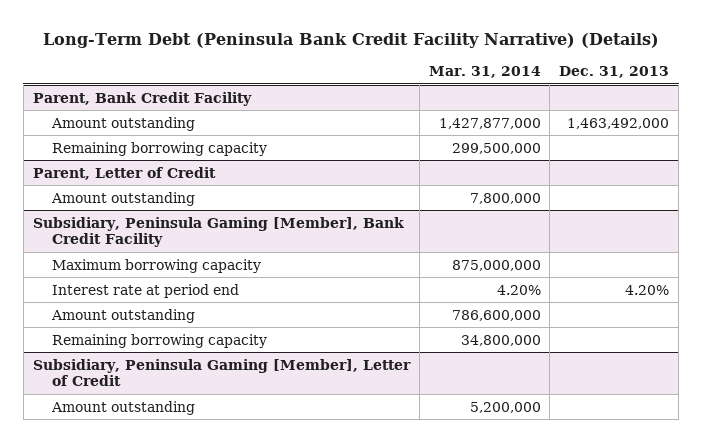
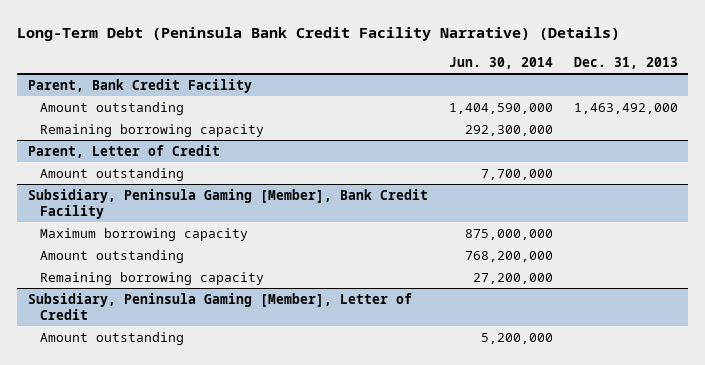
- | Mar. 31, 2014 | Dec. 31, 2013
+ | Jun. 30, 2014 | Dec. 31, 2013
@ Subsidiary, Peninsula Gaming [Member], Bank Credit Facility
- Interest rate at period end | 4.20% | 4.20%

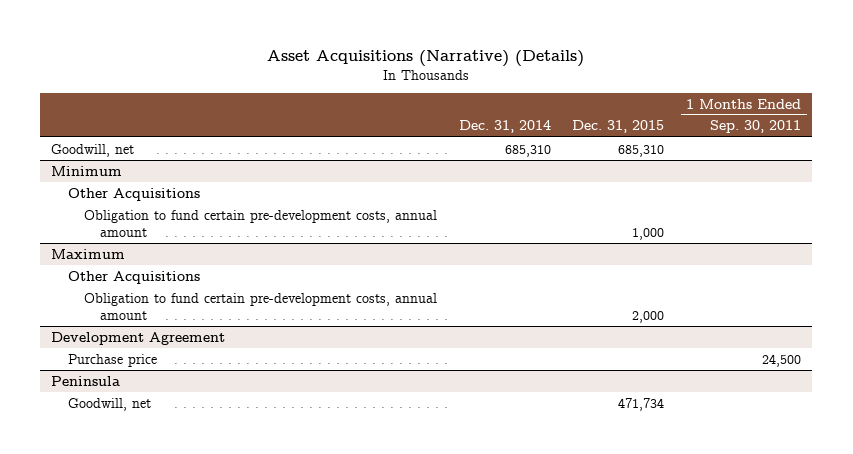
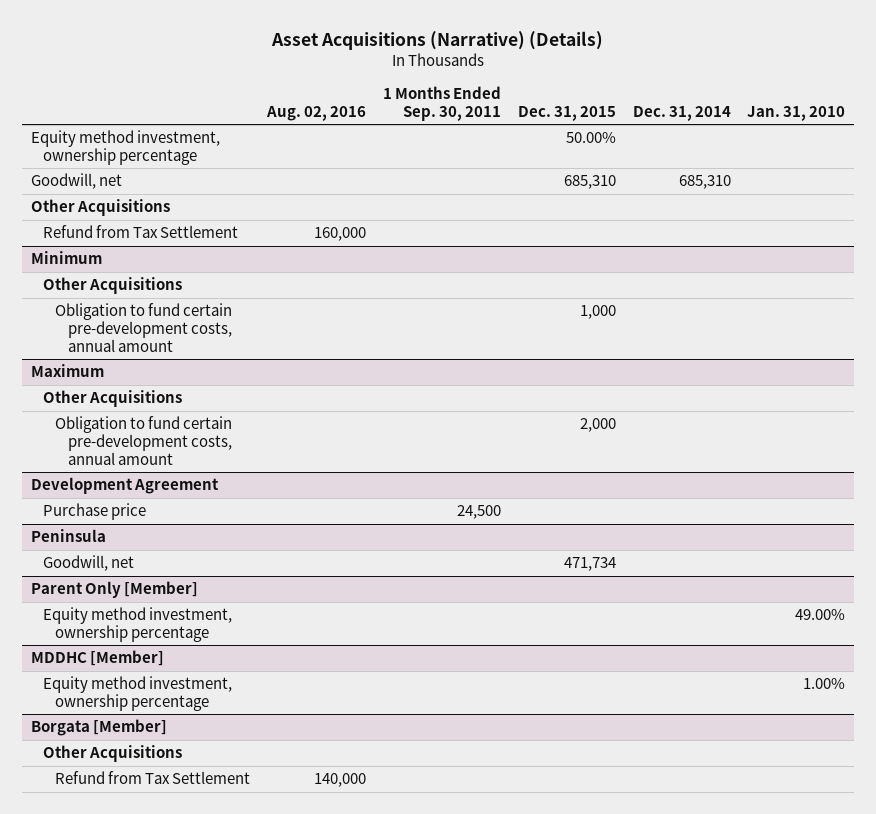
- | Dec. 31, 2014 | Dec. 31, 2015 | 1 Months Ended Sep. 30, 2011
+ | Aug. 02, 2016 | 1 Months Ended Sep. 30, 2011 | Dec. 31, 2015 | Dec. 31, 2014 | Jan. 31, 2010
+ Equity method investment, ownership percentage | | | 50.00% | |
+ Other Acquisitions
+ Refund from Tax Settlement | 160,000 | | | |
+ Parent Only [Member]
+ Equity method investment, ownership percentage | | | | | 49.00%
+ MDDHC [Member]
+ Equity method investment, ownership percentage | | | | | 1.00%
+ Borgata [Member]
+ Other Acquisitions
+ Refund from Tax Settlement | 140,000 | | | |

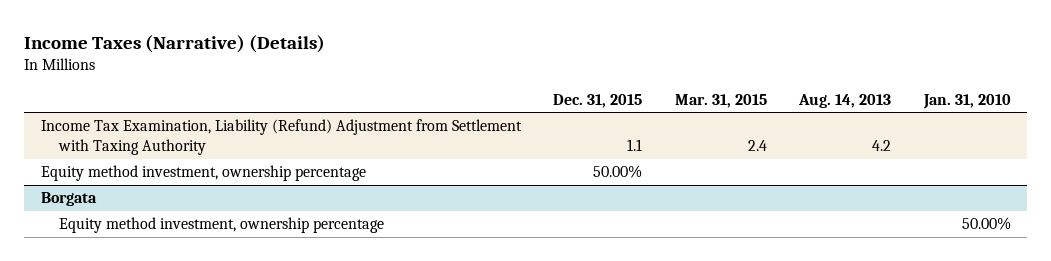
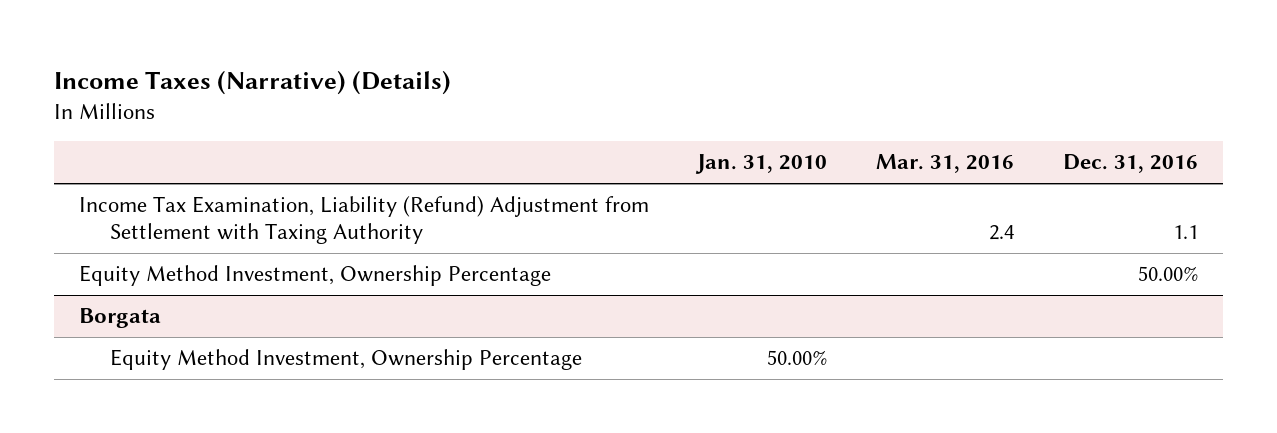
- | Dec. 31, 2015 | Mar. 31, 2015 | Aug. 14, 2013 | Jan. 31, 2010
+ | Jan. 31, 2010 | Mar. 31, 2016 | Dec. 31, 2016
- Equity method investment, ownership percentage | 50.00% | | |
+ Equity Method Investment, Ownership Percentage | | | 50.00%
@ Borgata
- Equity method investment, ownership percentage | | | | 50.00%
+ Equity Method Investment, Ownership Percentage | 50.00% | |

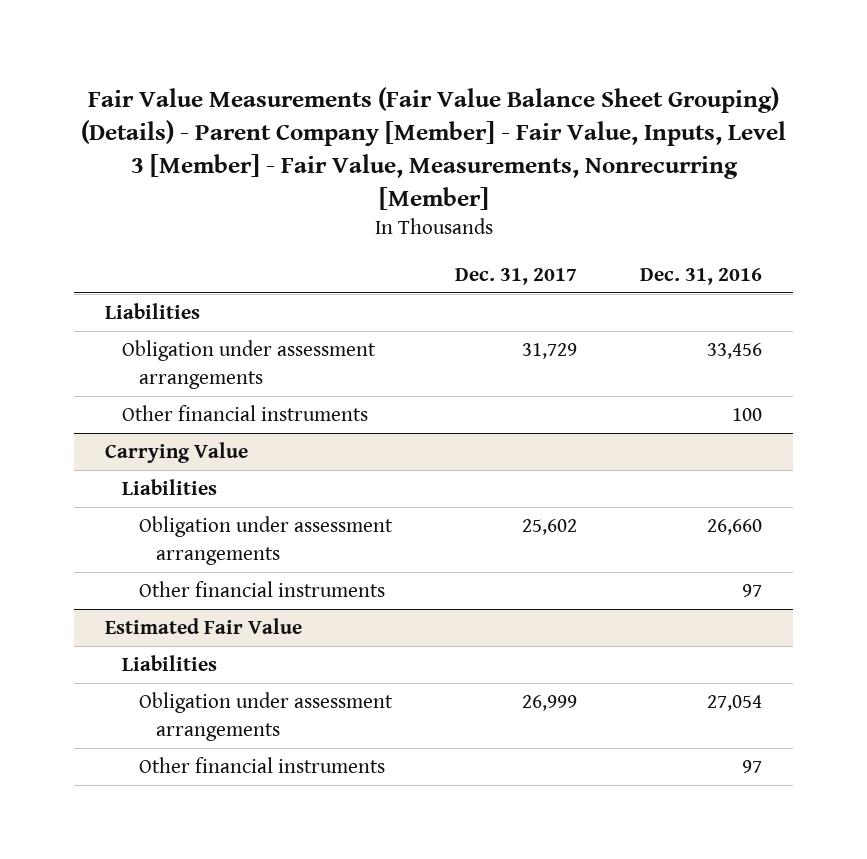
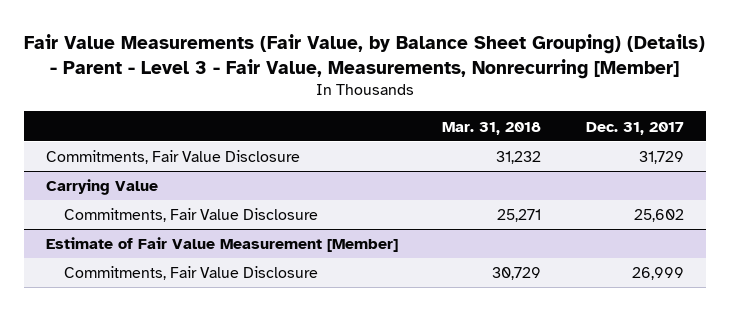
- Fair Value Measurements (Fair Value Balance Sheet Grouping) (Details) - Parent Company [Member] - Fair Value, Inputs, Level 3 [Member] - Fair Value, Measurements, Nonrecurring [Member]
+ Fair Value Measurements (Fair Value, by Balance Sheet Grouping) (Details) - Parent - Level 3 - Fair Value, Measurements, Nonrecurring [Member]
- | Dec. 31, 2017 | Dec. 31, 2016
+ | Mar. 31, 2018 | Dec. 31, 2017
- Liabilities
- Obligation under assessment arrangements | 31,729 | 33,456
- Other financial instruments | | 100
+ Commitments, Fair Value Disclosure | 31,232 | 31,729
@ Carrying Value
- Liabilities
- Obligation under assessment arrangements | 25,602 | 26,660
- Other financial instruments | | 97
- Estimated Fair Value
- Liabilities
- Obligation under assessment arrangements | 26,999 | 27,054
- Other financial instruments | | 97
@ Carrying Value
+ Commitments, Fair Value Disclosure | 25,271 | 25,602
+ Estimate of Fair Value Measurement [Member]
+ Commitments, Fair Value Disclosure | 30,729 | 26,999

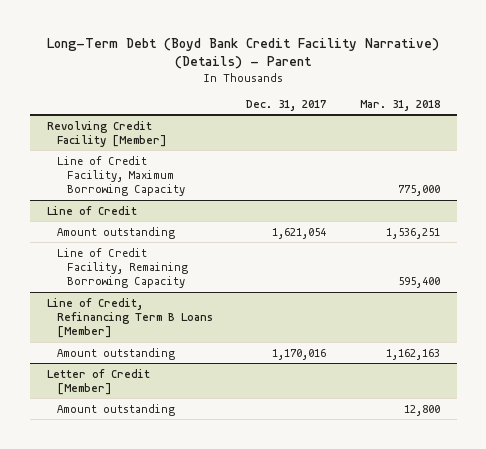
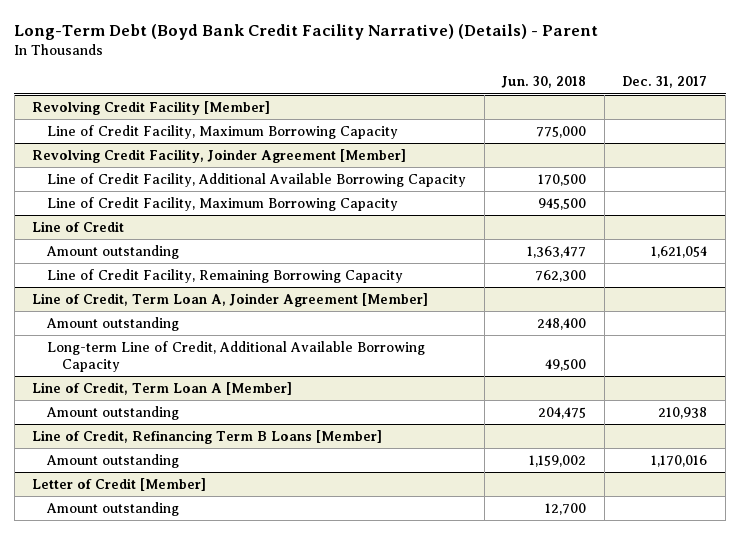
- | Dec. 31, 2017 | Mar. 31, 2018
+ | Jun. 30, 2018 | Dec. 31, 2017
+ Revolving Credit Facility, Joinder Agreement [Member]
+ Line of Credit Facility, Additional Available Borrowing Capacity | 170,500 |
+ Line of Credit Facility, Maximum Borrowing Capacity | 945,500 |
+ Line of Credit, Term Loan A, Joinder Agreement [Member]
+ Amount outstanding | 248,400 |
+ Long-term Line of Credit, Additional Available Borrowing Capacity | 49,500 |
+ Line of Credit, Term Loan A [Member]
+ Amount outstanding | 204,475 | 210,938

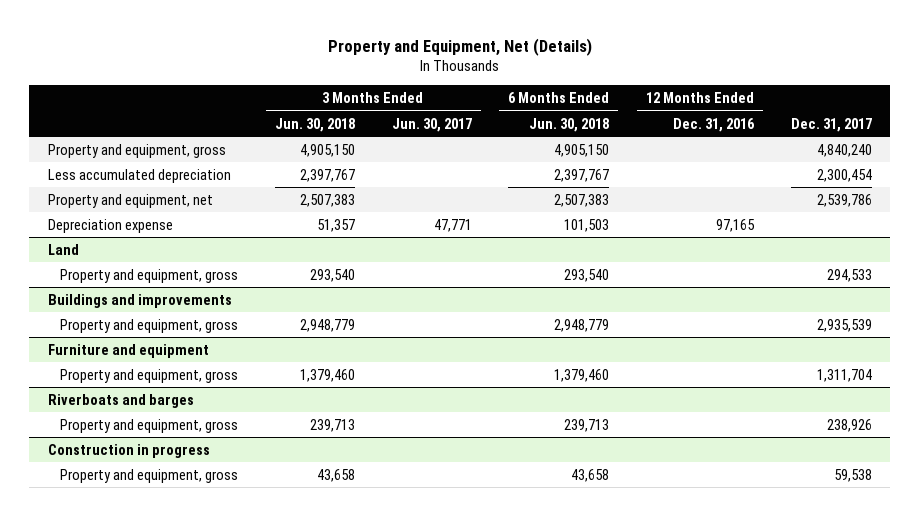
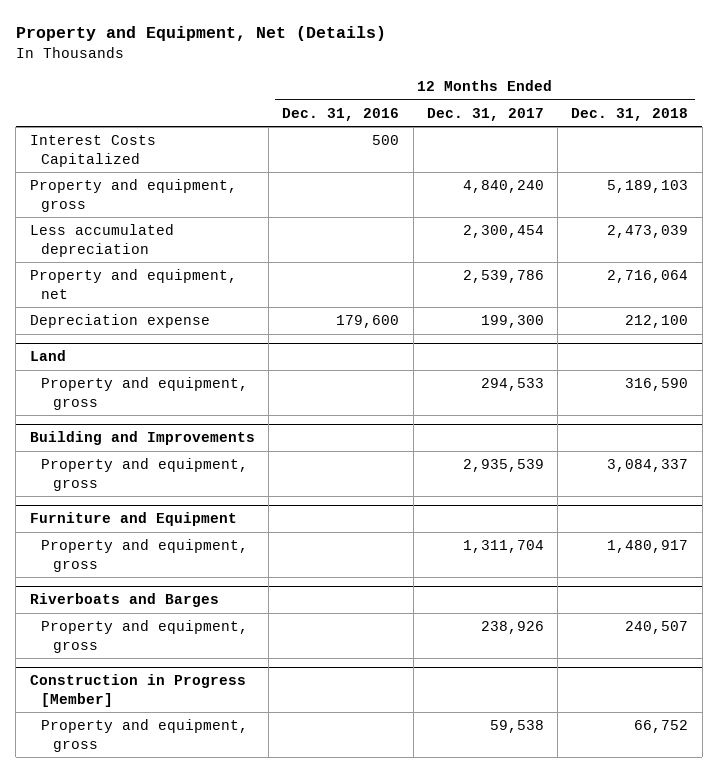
- | 3 Months Ended Jun. 30, 2018 | 3 Months Ended Jun. 30, 2017 | 6 Months Ended Jun. 30, 2018 | 12 Months Ended Dec. 31, 2016 | Dec. 31, 2017
+ | 12 Months Ended Dec. 31, 2016 | 12 Months Ended Dec. 31, 2017 | 12 Months Ended Dec. 31, 2018
+ Interest Costs Capitalized | 500 | |
- Depreciation expense | 51,357 | 47,771 | 101,503 | 97,165 |
+ Depreciation expense | 179,600 | 199,300 | 212,100
- Buildings and improvements
+ Building and Improvements
- Furniture and equipment
+ Furniture and Equipment
- Riverboats and barges
+ Riverboats and Barges
- Construction in progress
+ Construction in Progress [Member]

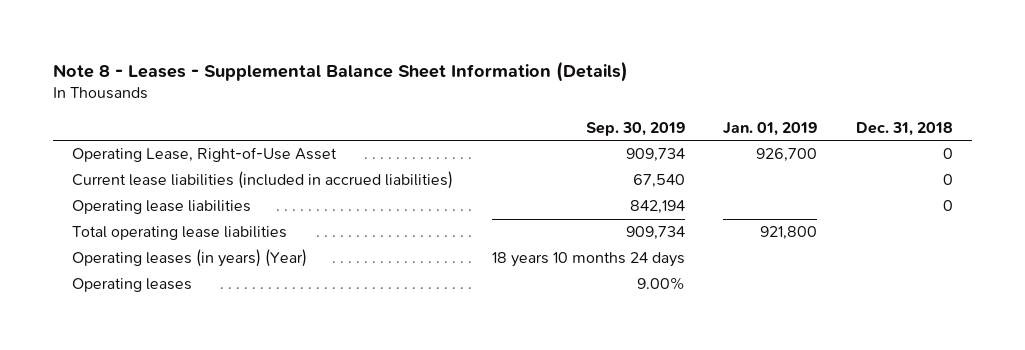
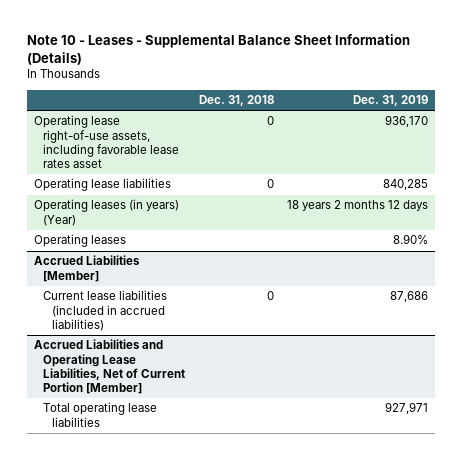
- Note 8 - Leases - Supplemental Balance Sheet Information (Details)
+ Note 10 - Leases - Supplemental Balance Sheet Information (Details)
- | Sep. 30, 2019 | Jan. 01, 2019 | Dec. 31, 2018
+ | Dec. 31, 2018 | Dec. 31, 2019
- Operating Lease, Right-of-Use Asset | 909,734 | 926,700 | 0
- Current lease liabilities (included in accrued liabilities) | 67,540 | | 0
+ Operating lease right-of-use assets, including favorable lease rates asset | 0 | 936,170
- Total operating lease liabilities | 909,734 | 921,800 |
+ Accrued Liabilities [Member]
+ Current lease liabilities (included in accrued liabilities) | 0 | 87,686
+ Accrued Liabilities and Operating Lease Liabilities, Net of Current Portion [Member]
+ Total operating lease liabilities | | 927,971

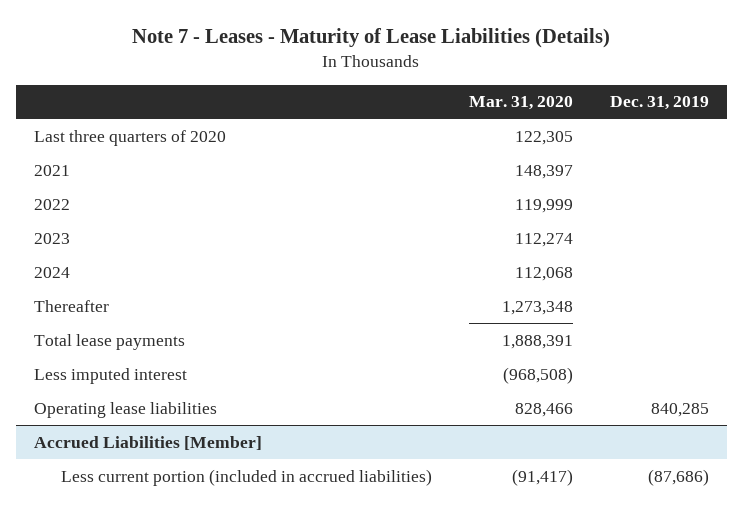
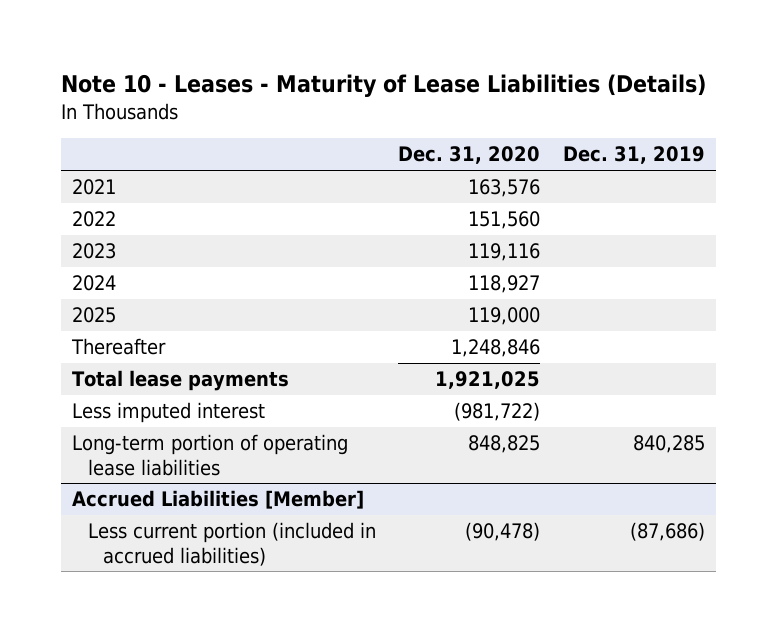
- Note 7 - Leases - Maturity of Lease Liabilities (Details)
+ Note 10 - Leases - Maturity of Lease Liabilities (Details)
- | Mar. 31, 2020 | Dec. 31, 2019
+ | Dec. 31, 2020 | Dec. 31, 2019
- Last three quarters of 2020 | 122,305 |
+ 2025 | 119,000 |
- Operating lease liabilities | 828,466 | 840,285
+ Long-term portion of operating lease liabilities | 848,825 | 840,285

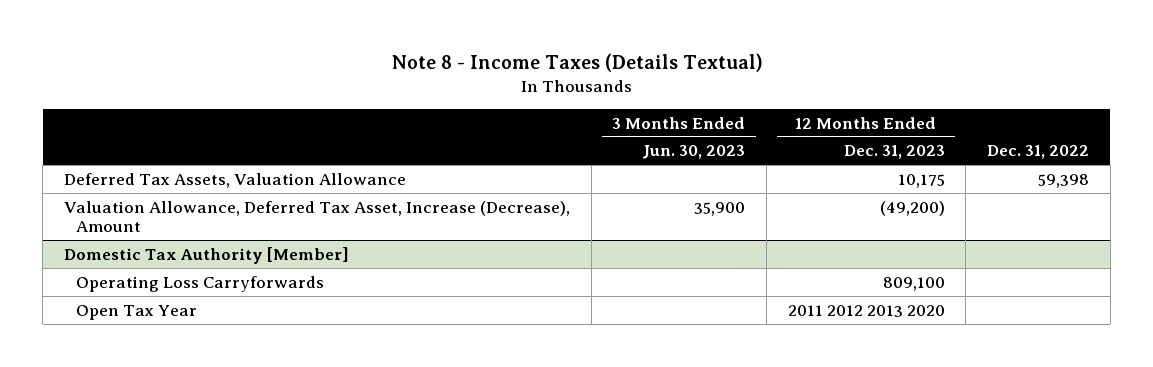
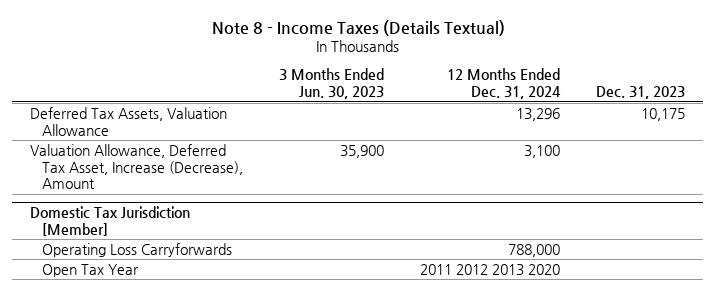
- | 3 Months Ended Jun. 30, 2023 | 12 Months Ended Dec. 31, 2023 | Dec. 31, 2022
+ | 3 Months Ended Jun. 30, 2023 | 12 Months Ended Dec. 31, 2024 | Dec. 31, 2023
- Domestic Tax Authority [Member]
+ Domestic Tax Jurisdiction [Member]

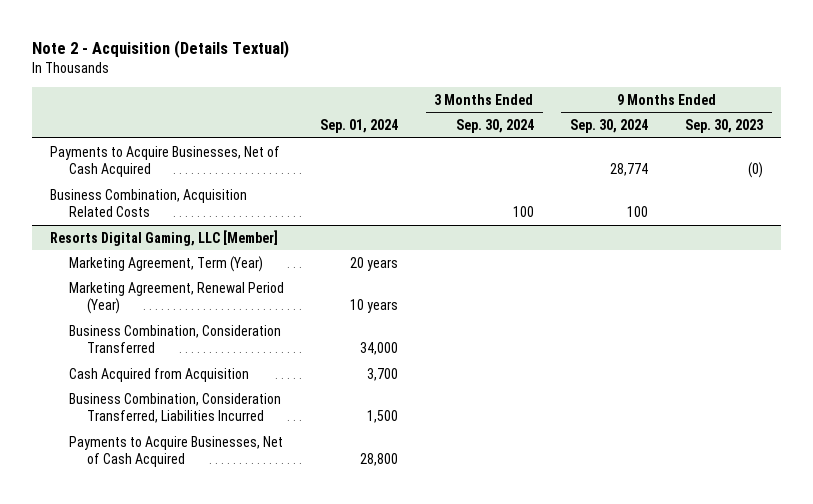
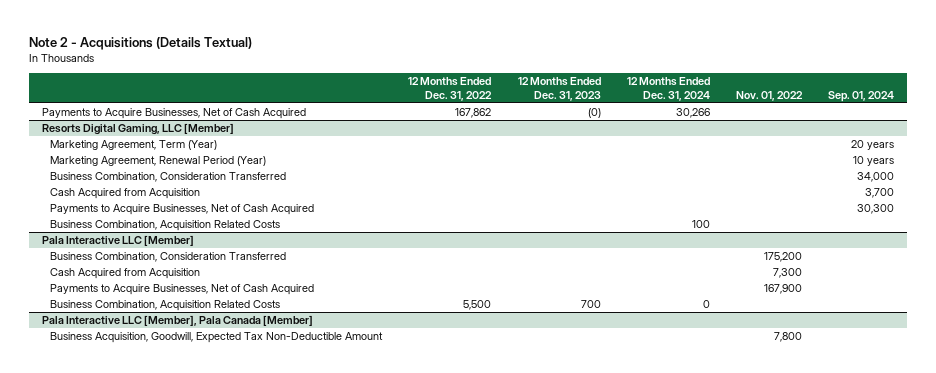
- Note 2 - Acquisition (Details Textual)
+ Note 2 - Acquisitions (Details Textual)
- | Sep. 01, 2024 | 3 Months Ended Sep. 30, 2024 | 9 Months Ended Sep. 30, 2024 | 9 Months Ended Sep. 30, 2023
+ | 12 Months Ended Dec. 31, 2022 | 12 Months Ended Dec. 31, 2023 | 12 Months Ended Dec. 31, 2024 | Nov. 01, 2022 | Sep. 01, 2024
- Business Combination, Acquisition Related Costs | | 100 | 100 |
@ Resorts Digital Gaming, LLC [Member]
- Business Combination, Consideration Transferred, Liabilities Incurred | 1,500 | | |
- Payments to Acquire Businesses, Net of Cash Acquired | 28,800 | | |
+ Payments to Acquire Businesses, Net of Cash Acquired | | | | | 30,300
+ Business Combination, Acquisition Related Costs | | | 100 | |
+ Pala Interactive LLC [Member]
+ Business Combination, Consideration Transferred | | | | 175,200 |
+ Cash Acquired from Acquisition | | | | 7,300 |
+ Payments to Acquire Businesses, Net of Cash Acquired | | | | 167,900 |
+ Business Combination, Acquisition Related Costs | 5,500 | 700 | 0 | |
+ Pala Interactive LLC [Member], Pala Canada [Member]
+ Business Acquisition, Goodwill, Expected Tax Non-Deductible Amount | | | | 7,800 |

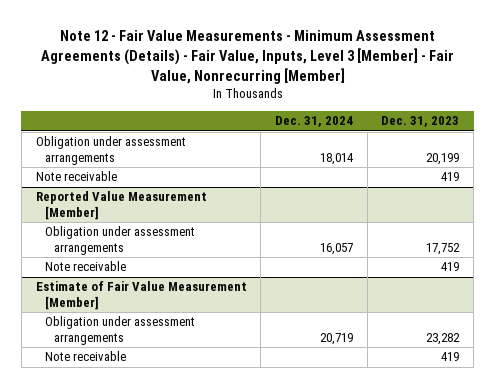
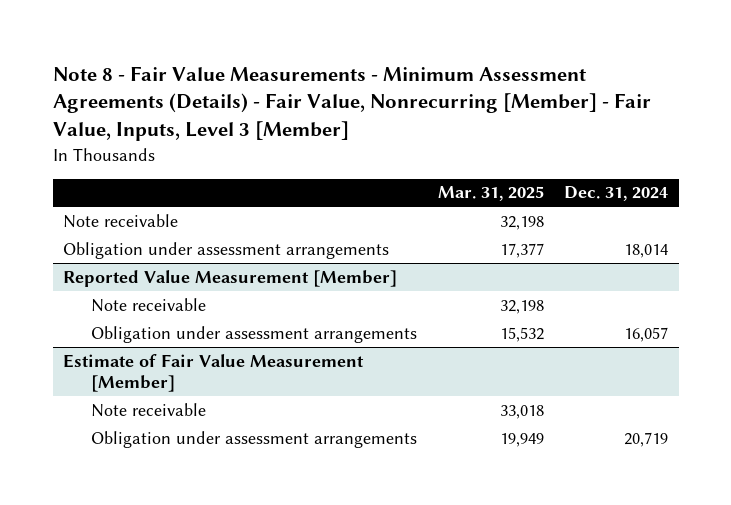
- Note 12 - Fair Value Measurements - Minimum Assessment Agreements (Details) - Fair Value, Inputs, Level 3 [Member] - Fair Value, Nonrecurring [Member]
+ Note 8 - Fair Value Measurements - Minimum Assessment Agreements (Details) - Fair Value, Nonrecurring [Member] - Fair Value, Inputs, Level 3 [Member]
- | Dec. 31, 2024 | Dec. 31, 2023
+ | Mar. 31, 2025 | Dec. 31, 2024
moved down: Obligation under assessment arrangements | 17,377 | 18,014
@ Reported Value Measurement [Member]
moved down: Obligation under assessment arrangements | 15,532 | 16,057
@ Estimate of Fair Value Measurement [Member]
moved down: Obligation under assessment arrangements | 19,949 | 20,719

